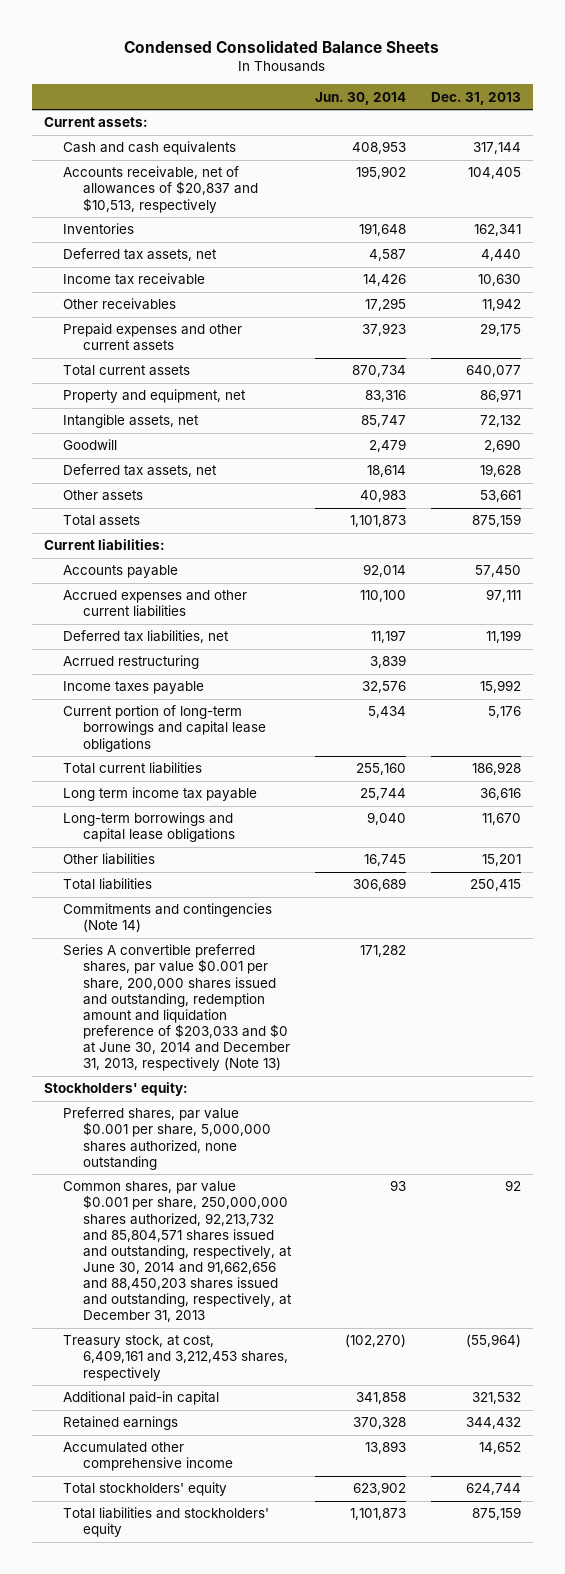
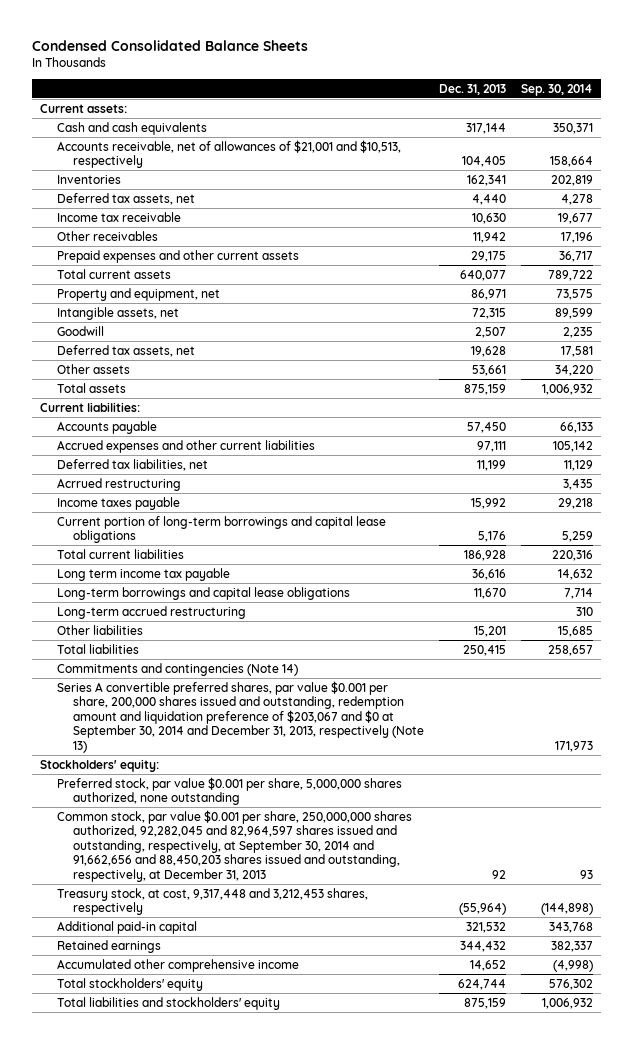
- | Jun. 30, 2014 | Dec. 31, 2013
+ | Dec. 31, 2013 | Sep. 30, 2014
- Accounts receivable, net of allowances of $20,837 and $10,513, respectively | 195,902 | 104,405
+ Accounts receivable, net of allowances of $21,001 and $10,513, respectively | 104,405 | 158,664
- Intangible assets, net | 85,747 | 72,132
- Goodwill | 2,479 | 2,690
+ Intangible assets, net | 72,315 | 89,599
+ Goodwill | 2,507 | 2,235
+ Long-term accrued restructuring | | 310
- Series A convertible preferred shares, par value $0.001 per share, 200,000 shares issued and outstanding, redemption amount and liquidation preference of $203,033 and $0 at June 30, 2014 and December 31, 2013, respectively (Note 13) | 171,282 |
+ Series A convertible preferred shares, par value $0.001 per share, 200,000 shares issued and outstanding, redemption amount and liquidation preference of $203,067 and $0 at September 30, 2014 and December 31, 2013, respectively (Note 13) | | 171,973
- Preferred shares, par value $0.001 per share, 5,000,000 shares authorized, none outstanding
- Common shares, par value $0.001 per share, 250,000,000 shares authorized, 92,213,732 and 85,804,571 shares issued and outstanding, respectively, at June 30, 2014 and 91,662,656 and 88,450,203 shares issued and outstanding, respectively, at December 31, 2013 | 93 | 92
- Treasury stock, at cost, 6,409,161 and 3,212,453 shares, respectively | (102,270) | (55,964)
+ Preferred stock, par value $0.001 per share, 5,000,000 shares authorized, none outstanding
+ Common stock, par value $0.001 per share, 250,000,000 shares authorized, 92,282,045 and 82,964,597 shares issued and outstanding, respectively, at September 30, 2014 and 91,662,656 and 88,450,203 shares issued and outstanding, respectively, at December 31, 2013 | 92 | 93
+ Treasury stock, at cost, 9,317,448 and 3,212,453 shares, respectively | (55,964) | (144,898)

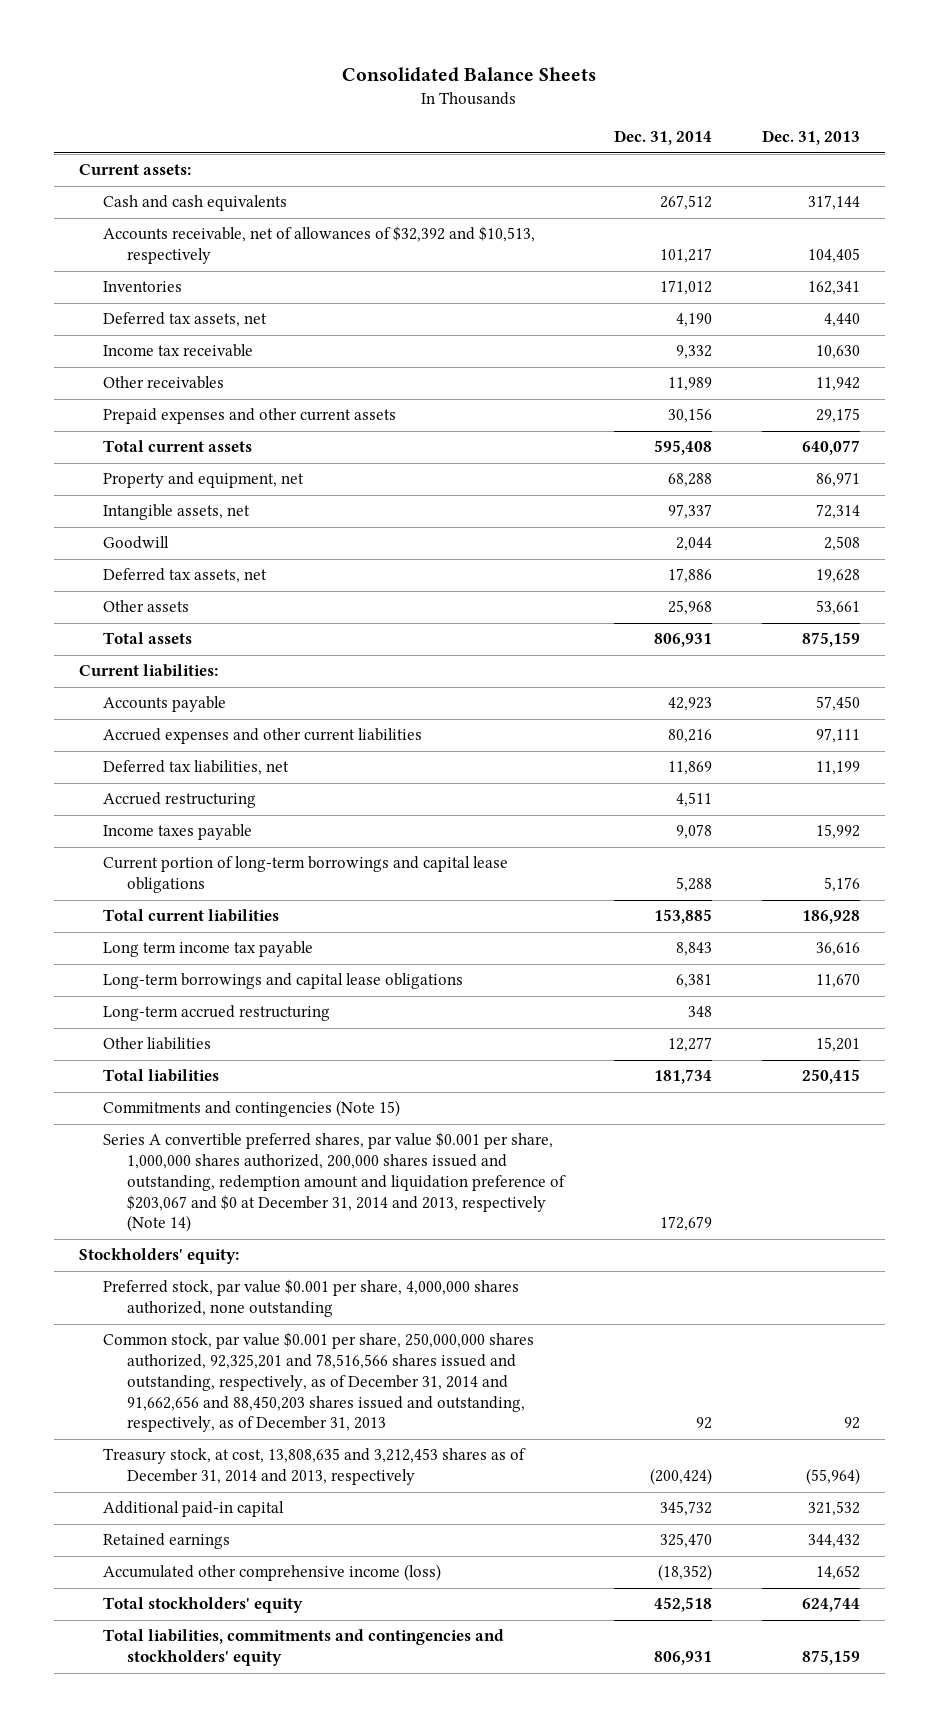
- Condensed Consolidated Balance Sheets
+ Consolidated Balance Sheets
- | Dec. 31, 2013 | Sep. 30, 2014
+ | Dec. 31, 2014 | Dec. 31, 2013
- Accounts receivable, net of allowances of $21,001 and $10,513, respectively | 104,405 | 158,664
+ Accounts receivable, net of allowances of $32,392 and $10,513, respectively | 101,217 | 104,405
- Intangible assets, net | 72,315 | 89,599
- Goodwill | 2,507 | 2,235
+ Intangible assets, net | 97,337 | 72,314
+ Goodwill | 2,044 | 2,508
- Acrrued restructuring | | 3,435
+ Accrued restructuring | 4,511 |
- Commitments and contingencies (Note 14)
- Series A convertible preferred shares, par value $0.001 per share, 200,000 shares issued and outstanding, redemption amount and liquidation preference of $203,067 and $0 at September 30, 2014 and December 31, 2013, respectively (Note 13) | | 171,973
+ Commitments and contingencies (Note 15)
+ Series A convertible preferred shares, par value $0.001 per share, 1,000,000 shares authorized, 200,000 shares issued and outstanding, redemption amount and liquidation preference of $203,067 and $0 at December 31, 2014 and 2013, respectively (Note 14) | 172,679 |
- Preferred stock, par value $0.001 per share, 5,000,000 shares authorized, none outstanding
- Common stock, par value $0.001 per share, 250,000,000 shares authorized, 92,282,045 and 82,964,597 shares issued and outstanding, respectively, at September 30, 2014 and 91,662,656 and 88,450,203 shares issued and outstanding, respectively, at December 31, 2013 | 92 | 93
- Treasury stock, at cost, 9,317,448 and 3,212,453 shares, respectively | (55,964) | (144,898)
+ Preferred stock, par value $0.001 per share, 4,000,000 shares authorized, none outstanding
+ Common stock, par value $0.001 per share, 250,000,000 shares authorized, 92,325,201 and 78,516,566 shares issued and outstanding, respectively, as of December 31, 2014 and 91,662,656 and 88,450,203 shares issued and outstanding, respectively, as of December 31, 2013 | 92 | 92
+ Treasury stock, at cost, 13,808,635 and 3,212,453 shares as of December 31, 2014 and 2013, respectively | (200,424) | (55,964)
- Accumulated other comprehensive income | 14,652 | (4,998)
+ Accumulated other comprehensive income (loss) | (18,352) | 14,652
- Total liabilities and stockholders' equity | 875,159 | 1,006,932
+ Total liabilities, commitments and contingencies and stockholders' equity | 806,931 | 875,159

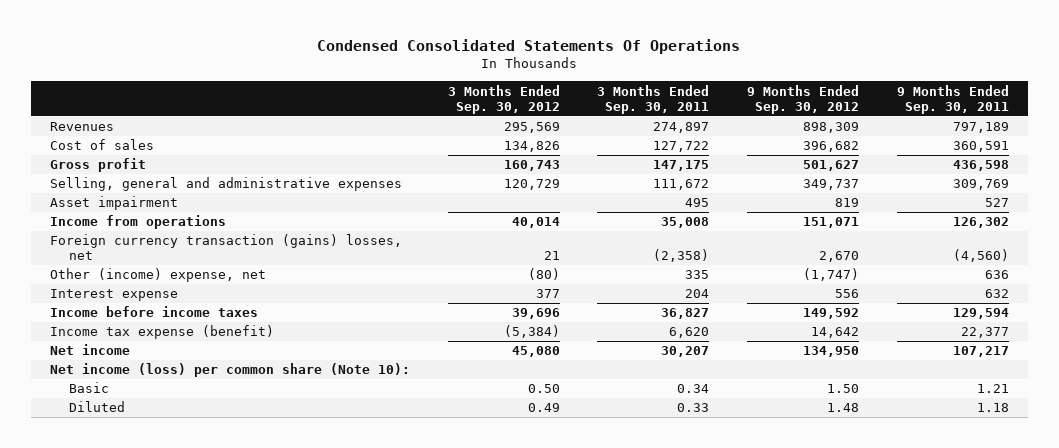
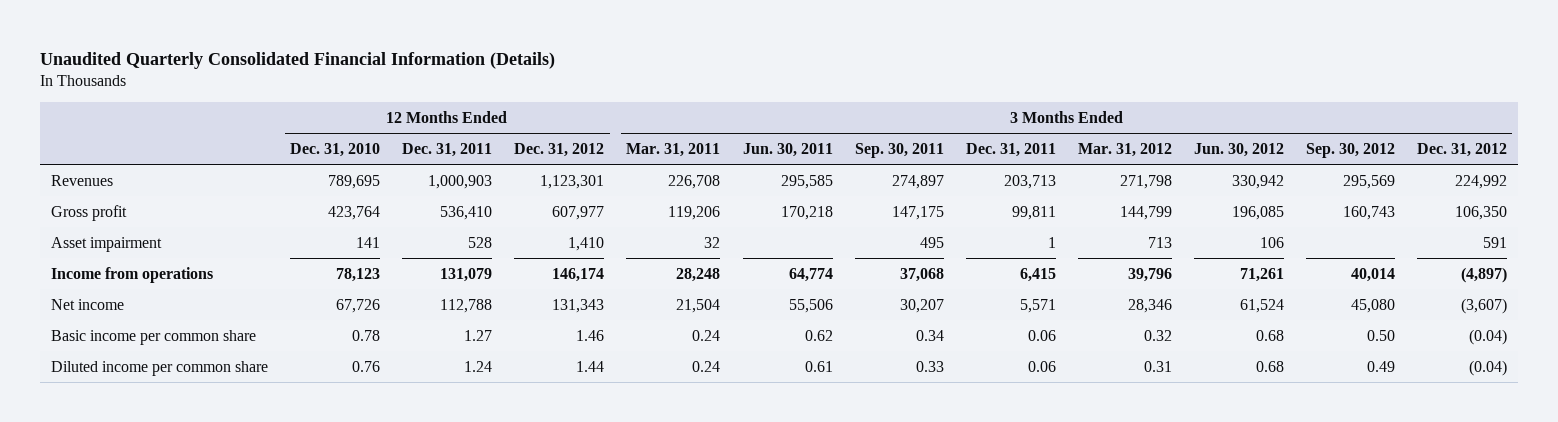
- Condensed Consolidated Statements Of Operations
+ Unaudited Quarterly Consolidated Financial Information (Details)
- | 3 Months Ended Sep. 30, 2012 | 3 Months Ended Sep. 30, 2011 | 9 Months Ended Sep. 30, 2012 | 9 Months Ended Sep. 30, 2011
+ | 12 Months Ended Dec. 31, 2010 | 12 Months Ended Dec. 31, 2011 | 12 Months Ended Dec. 31, 2012 | 3 Months Ended Mar. 31, 2011 | 3 Months Ended Jun. 30, 2011 | 3 Months Ended Sep. 30, 2011 | 3 Months Ended Dec. 31, 2011 | 3 Months Ended Mar. 31, 2012 | 3 Months Ended Jun. 30, 2012 | 3 Months Ended Sep. 30, 2012 | 3 Months Ended Dec. 31, 2012
- Cost of sales | 134,826 | 127,722 | 396,682 | 360,591
- Selling, general and administrative expenses | 120,729 | 111,672 | 349,737 | 309,769
- Income from operations | 40,014 | 35,008 | 151,071 | 126,302
- Foreign currency transaction (gains) losses, net | 21 | (2,358) | 2,670 | (4,560)
- Other (income) expense, net | (80) | 335 | (1,747) | 636
- Interest expense | 377 | 204 | 556 | 632
- Income before income taxes | 39,696 | 36,827 | 149,592 | 129,594
- Income tax expense (benefit) | (5,384) | 6,620 | 14,642 | 22,377
+ Income from operations | 78,123 | 131,079 | 146,174 | 28,248 | 64,774 | 37,068 | 6,415 | 39,796 | 71,261 | 40,014 | (4,897)
- Net income (loss) per common share (Note 10):
- Basic | 0.50 | 0.34 | 1.50 | 1.21
- Diluted | 0.49 | 0.33 | 1.48 | 1.18
+ Basic income per common share | 0.78 | 1.27 | 1.46 | 0.24 | 0.62 | 0.34 | 0.06 | 0.32 | 0.68 | 0.50 | (0.04)
+ Diluted income per common share | 0.76 | 1.24 | 1.44 | 0.24 | 0.61 | 0.33 | 0.06 | 0.31 | 0.68 | 0.49 | (0.04)

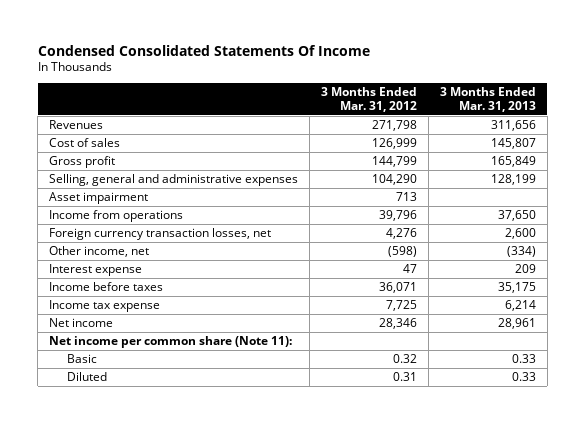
- Unaudited Quarterly Consolidated Financial Information (Details)
+ Condensed Consolidated Statements Of Income
- | 12 Months Ended Dec. 31, 2010 | 12 Months Ended Dec. 31, 2011 | 12 Months Ended Dec. 31, 2012 | 3 Months Ended Mar. 31, 2011 | 3 Months Ended Jun. 30, 2011 | 3 Months Ended Sep. 30, 2011 | 3 Months Ended Dec. 31, 2011 | 3 Months Ended Mar. 31, 2012 | 3 Months Ended Jun. 30, 2012 | 3 Months Ended Sep. 30, 2012 | 3 Months Ended Dec. 31, 2012
+ | 3 Months Ended Mar. 31, 2012 | 3 Months Ended Mar. 31, 2013
+ Cost of sales | 126,999 | 145,807
+ Selling, general and administrative expenses | 104,290 | 128,199
+ Foreign currency transaction losses, net | 4,276 | 2,600
+ Other income, net | (598) | (334)
+ Interest expense | 47 | 209
+ Income before taxes | 36,071 | 35,175
+ Income tax expense | 7,725 | 6,214
- Basic income per common share | 0.78 | 1.27 | 1.46 | 0.24 | 0.62 | 0.34 | 0.06 | 0.32 | 0.68 | 0.50 | (0.04)
- Diluted income per common share | 0.76 | 1.24 | 1.44 | 0.24 | 0.61 | 0.33 | 0.06 | 0.31 | 0.68 | 0.49 | (0.04)
+ Net income per common share (Note 11):
+ Basic | 0.32 | 0.33
+ Diluted | 0.31 | 0.33

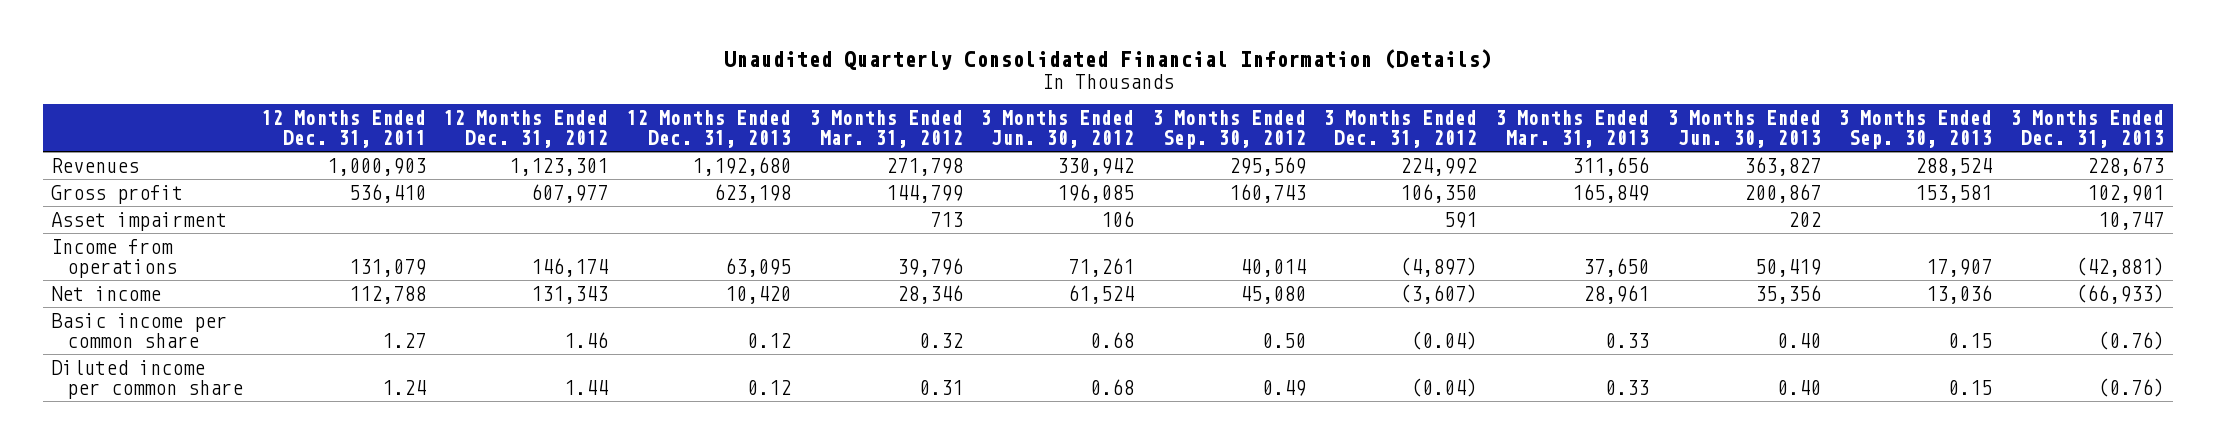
- Condensed Consolidated Statements Of Income
+ Unaudited Quarterly Consolidated Financial Information (Details)
- | 3 Months Ended Mar. 31, 2012 | 3 Months Ended Mar. 31, 2013
+ | 12 Months Ended Dec. 31, 2011 | 12 Months Ended Dec. 31, 2012 | 12 Months Ended Dec. 31, 2013 | 3 Months Ended Mar. 31, 2012 | 3 Months Ended Jun. 30, 2012 | 3 Months Ended Sep. 30, 2012 | 3 Months Ended Dec. 31, 2012 | 3 Months Ended Mar. 31, 2013 | 3 Months Ended Jun. 30, 2013 | 3 Months Ended Sep. 30, 2013 | 3 Months Ended Dec. 31, 2013
- Cost of sales | 126,999 | 145,807
- Selling, general and administrative expenses | 104,290 | 128,199
- Foreign currency transaction losses, net | 4,276 | 2,600
- Other income, net | (598) | (334)
- Interest expense | 47 | 209
- Income before taxes | 36,071 | 35,175
- Income tax expense | 7,725 | 6,214
- Net income per common share (Note 11):
- Basic | 0.32 | 0.33
- Diluted | 0.31 | 0.33
+ Basic income per common share | 1.27 | 1.46 | 0.12 | 0.32 | 0.68 | 0.50 | (0.04) | 0.33 | 0.40 | 0.15 | (0.76)
+ Diluted income per common share | 1.24 | 1.44 | 0.12 | 0.31 | 0.68 | 0.49 | (0.04) | 0.33 | 0.40 | 0.15 | (0.76)

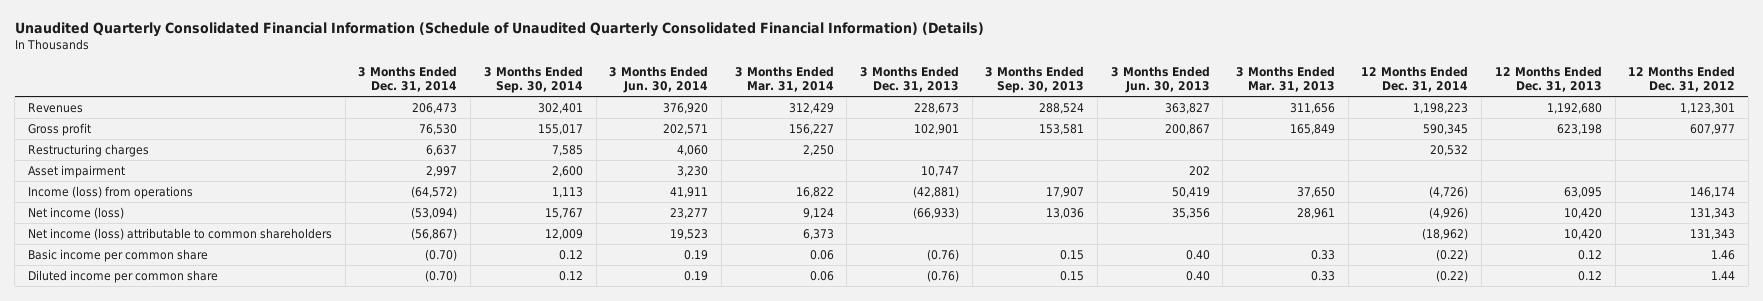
- Unaudited Quarterly Consolidated Financial Information (Details)
+ Unaudited Quarterly Consolidated Financial Information (Schedule of Unaudited Quarterly Consolidated Financial Information) (Details)
- | 12 Months Ended Dec. 31, 2011 | 12 Months Ended Dec. 31, 2012 | 12 Months Ended Dec. 31, 2013 | 3 Months Ended Mar. 31, 2012 | 3 Months Ended Jun. 30, 2012 | 3 Months Ended Sep. 30, 2012 | 3 Months Ended Dec. 31, 2012 | 3 Months Ended Mar. 31, 2013 | 3 Months Ended Jun. 30, 2013 | 3 Months Ended Sep. 30, 2013 | 3 Months Ended Dec. 31, 2013
+ | 3 Months Ended Dec. 31, 2014 | 3 Months Ended Sep. 30, 2014 | 3 Months Ended Jun. 30, 2014 | 3 Months Ended Mar. 31, 2014 | 3 Months Ended Dec. 31, 2013 | 3 Months Ended Sep. 30, 2013 | 3 Months Ended Jun. 30, 2013 | 3 Months Ended Mar. 31, 2013 | 12 Months Ended Dec. 31, 2014 | 12 Months Ended Dec. 31, 2013 | 12 Months Ended Dec. 31, 2012
+ Restructuring charges | 6,637 | 7,585 | 4,060 | 2,250 | | | | | 20,532 | |
- Income from operations | 131,079 | 146,174 | 63,095 | 39,796 | 71,261 | 40,014 | (4,897) | 37,650 | 50,419 | 17,907 | (42,881)
- Net income | 112,788 | 131,343 | 10,420 | 28,346 | 61,524 | 45,080 | (3,607) | 28,961 | 35,356 | 13,036 | (66,933)
+ Income (loss) from operations | (64,572) | 1,113 | 41,911 | 16,822 | (42,881) | 17,907 | 50,419 | 37,650 | (4,726) | 63,095 | 146,174
+ Net income (loss) | (53,094) | 15,767 | 23,277 | 9,124 | (66,933) | 13,036 | 35,356 | 28,961 | (4,926) | 10,420 | 131,343
+ Net income (loss) attributable to common shareholders | (56,867) | 12,009 | 19,523 | 6,373 | | | | | (18,962) | 10,420 | 131,343

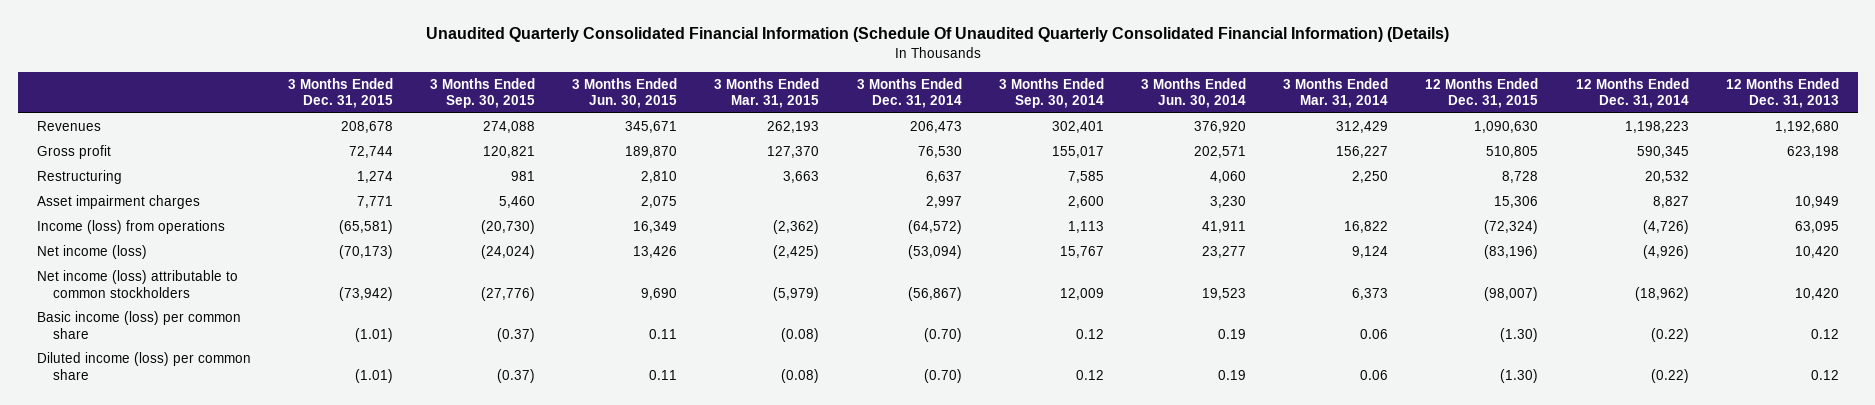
- Unaudited Quarterly Consolidated Financial Information (Schedule of Unaudited Quarterly Consolidated Financial Information) (Details)
+ Unaudited Quarterly Consolidated Financial Information (Schedule Of Unaudited Quarterly Consolidated Financial Information) (Details)
- | 3 Months Ended Dec. 31, 2014 | 3 Months Ended Sep. 30, 2014 | 3 Months Ended Jun. 30, 2014 | 3 Months Ended Mar. 31, 2014 | 3 Months Ended Dec. 31, 2013 | 3 Months Ended Sep. 30, 2013 | 3 Months Ended Jun. 30, 2013 | 3 Months Ended Mar. 31, 2013 | 12 Months Ended Dec. 31, 2014 | 12 Months Ended Dec. 31, 2013 | 12 Months Ended Dec. 31, 2012
+ | 3 Months Ended Dec. 31, 2015 | 3 Months Ended Sep. 30, 2015 | 3 Months Ended Jun. 30, 2015 | 3 Months Ended Mar. 31, 2015 | 3 Months Ended Dec. 31, 2014 | 3 Months Ended Sep. 30, 2014 | 3 Months Ended Jun. 30, 2014 | 3 Months Ended Mar. 31, 2014 | 12 Months Ended Dec. 31, 2015 | 12 Months Ended Dec. 31, 2014 | 12 Months Ended Dec. 31, 2013
- Restructuring charges | 6,637 | 7,585 | 4,060 | 2,250 | | | | | 20,532 | |
- Asset impairment | 2,997 | 2,600 | 3,230 | | 10,747 | | 202 | | | |
+ Restructuring | 1,274 | 981 | 2,810 | 3,663 | 6,637 | 7,585 | 4,060 | 2,250 | 8,728 | 20,532 |
+ Asset impairment charges | 7,771 | 5,460 | 2,075 | | 2,997 | 2,600 | 3,230 | | 15,306 | 8,827 | 10,949
- Net income (loss) attributable to common shareholders | (56,867) | 12,009 | 19,523 | 6,373 | | | | | (18,962) | 10,420 | 131,343
- Basic income per common share | (0.70) | 0.12 | 0.19 | 0.06 | (0.76) | 0.15 | 0.40 | 0.33 | (0.22) | 0.12 | 1.46
- Diluted income per common share | (0.70) | 0.12 | 0.19 | 0.06 | (0.76) | 0.15 | 0.40 | 0.33 | (0.22) | 0.12 | 1.44
+ Net income (loss) attributable to common stockholders | (73,942) | (27,776) | 9,690 | (5,979) | (56,867) | 12,009 | 19,523 | 6,373 | (98,007) | (18,962) | 10,420
+ Basic income (loss) per common share | (1.01) | (0.37) | 0.11 | (0.08) | (0.70) | 0.12 | 0.19 | 0.06 | (1.30) | (0.22) | 0.12
+ Diluted income (loss) per common share | (1.01) | (0.37) | 0.11 | (0.08) | (0.70) | 0.12 | 0.19 | 0.06 | (1.30) | (0.22) | 0.12

